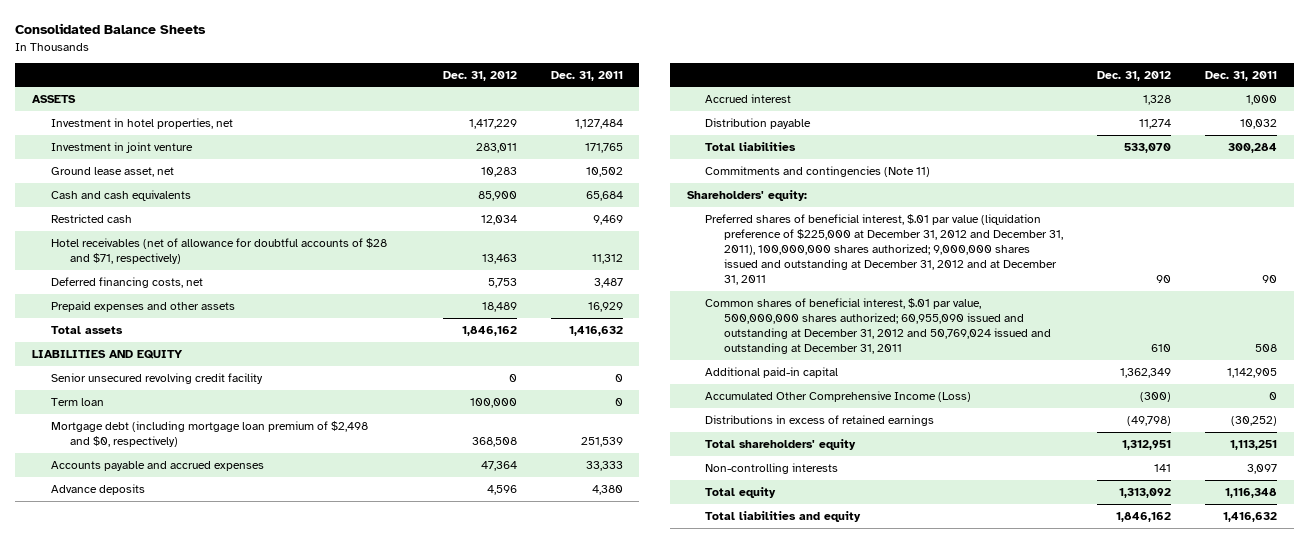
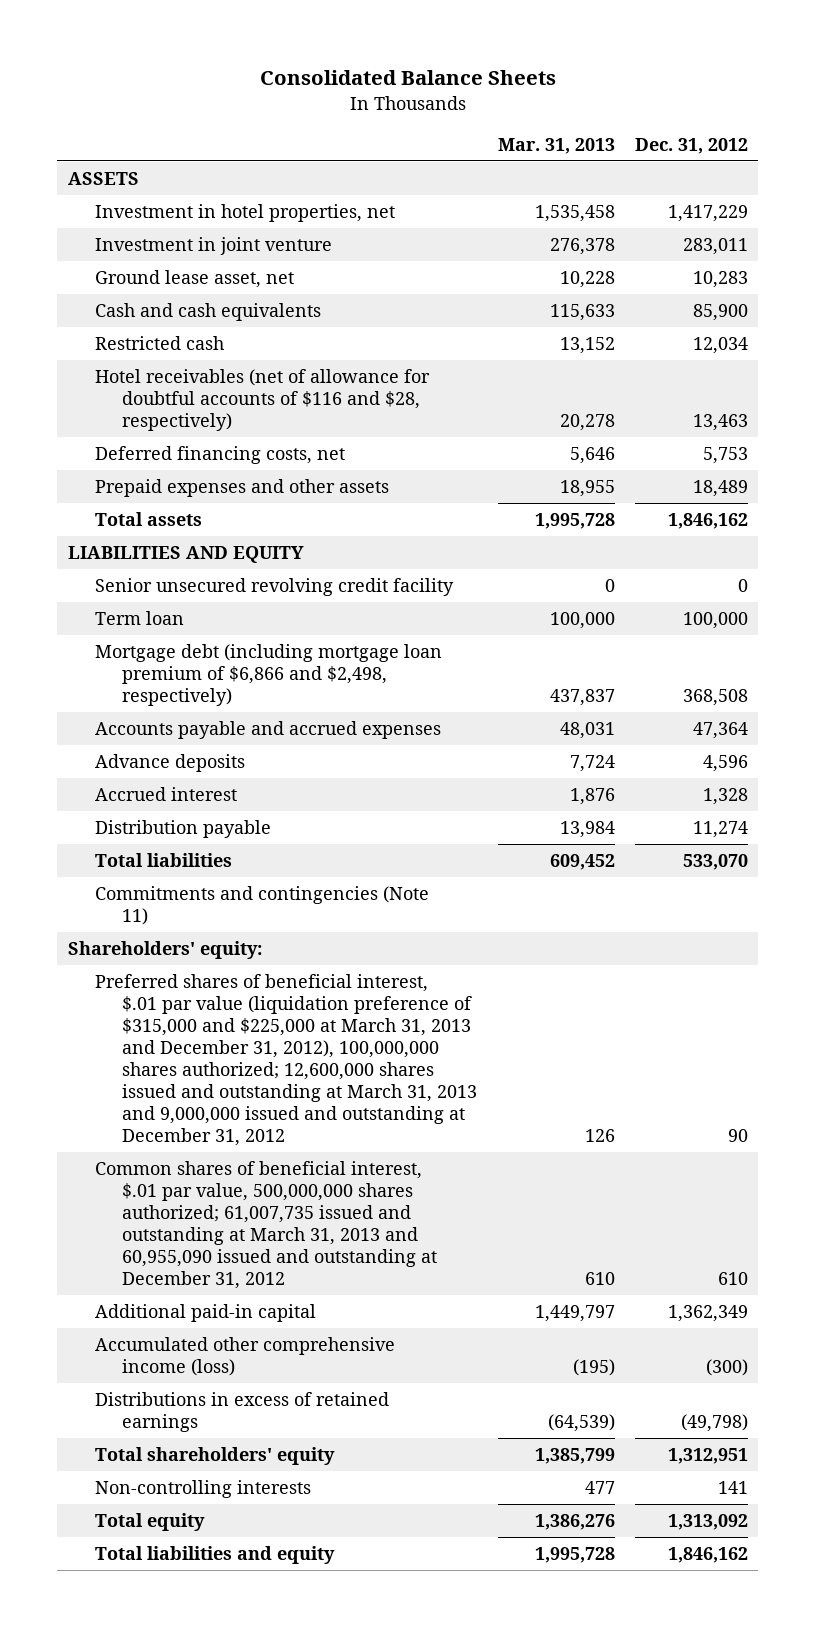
- | Dec. 31, 2012 | Dec. 31, 2011
+ | Mar. 31, 2013 | Dec. 31, 2012
- Hotel receivables (net of allowance for doubtful accounts of $28 and $71, respectively) | 13,463 | 11,312
+ Hotel receivables (net of allowance for doubtful accounts of $116 and $28, respectively) | 20,278 | 13,463
- Mortgage debt (including mortgage loan premium of $2,498 and $0, respectively) | 368,508 | 251,539
+ Mortgage debt (including mortgage loan premium of $6,866 and $2,498, respectively) | 437,837 | 368,508
- Preferred shares of beneficial interest, $.01 par value (liquidation preference of $225,000 at December 31, 2012 and December 31, 2011), 100,000,000 shares authorized; 9,000,000 shares issued and outstanding at December 31, 2012 and at December 31, 2011 | 90 | 90
- Common shares of beneficial interest, $.01 par value, 500,000,000 shares authorized; 60,955,090 issued and outstanding at December 31, 2012 and 50,769,024 issued and outstanding at December 31, 2011 | 610 | 508
+ Preferred shares of beneficial interest, $.01 par value (liquidation preference of $315,000 and $225,000 at March 31, 2013 and December 31, 2012), 100,000,000 shares authorized; 12,600,000 shares issued and outstanding at March 31, 2013 and 9,000,000 issued and outstanding at December 31, 2012 | 126 | 90
+ Common shares of beneficial interest, $.01 par value, 500,000,000 shares authorized; 61,007,735 issued and outstanding at March 31, 2013 and 60,955,090 issued and outstanding at December 31, 2012 | 610 | 610
- Accumulated Other Comprehensive Income (Loss) | (300) | 0
+ Accumulated other comprehensive income (loss) | (195) | (300)

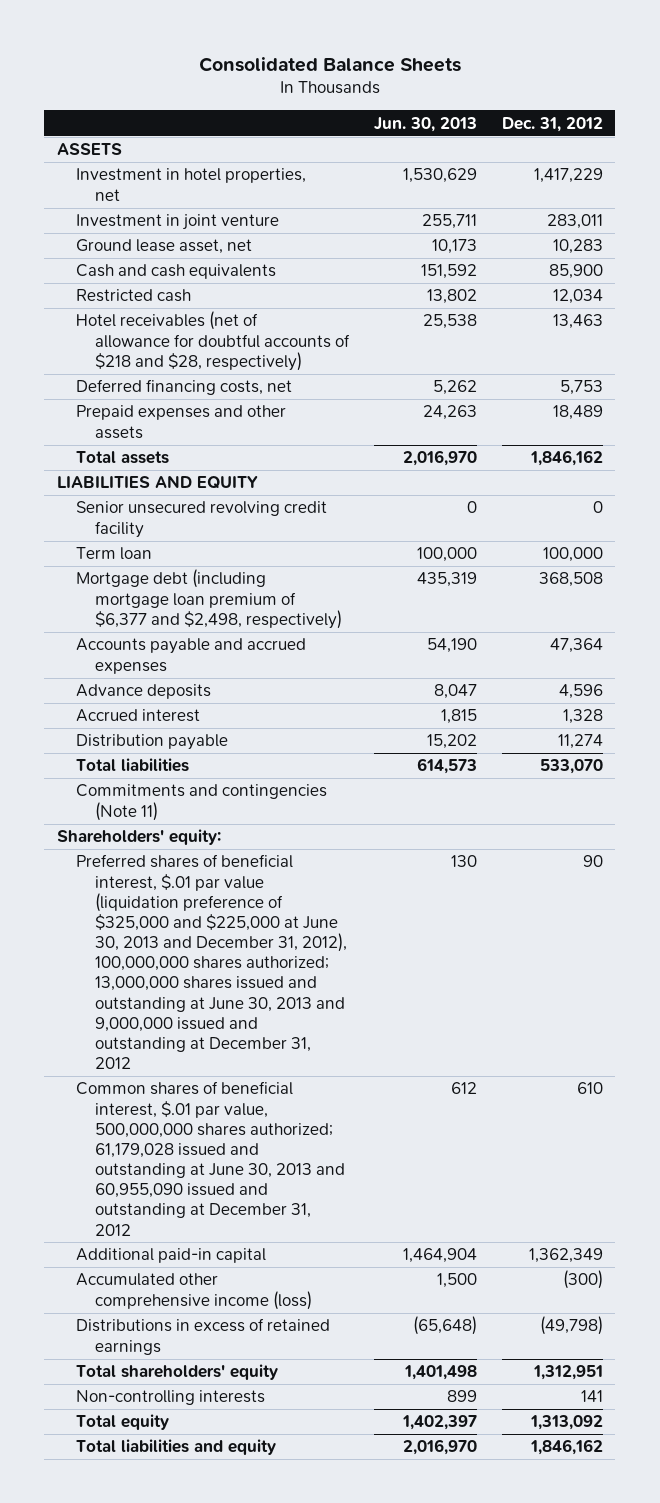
- | Mar. 31, 2013 | Dec. 31, 2012
+ | Jun. 30, 2013 | Dec. 31, 2012
- Hotel receivables (net of allowance for doubtful accounts of $116 and $28, respectively) | 20,278 | 13,463
+ Hotel receivables (net of allowance for doubtful accounts of $218 and $28, respectively) | 25,538 | 13,463
- Mortgage debt (including mortgage loan premium of $6,866 and $2,498, respectively) | 437,837 | 368,508
+ Mortgage debt (including mortgage loan premium of $6,377 and $2,498, respectively) | 435,319 | 368,508
- Preferred shares of beneficial interest, $.01 par value (liquidation preference of $315,000 and $225,000 at March 31, 2013 and December 31, 2012), 100,000,000 shares authorized; 12,600,000 shares issued and outstanding at March 31, 2013 and 9,000,000 issued and outstanding at December 31, 2012 | 126 | 90
- Common shares of beneficial interest, $.01 par value, 500,000,000 shares authorized; 61,007,735 issued and outstanding at March 31, 2013 and 60,955,090 issued and outstanding at December 31, 2012 | 610 | 610
+ Preferred shares of beneficial interest, $.01 par value (liquidation preference of $325,000 and $225,000 at June 30, 2013 and December 31, 2012), 100,000,000 shares authorized; 13,000,000 shares issued and outstanding at June 30, 2013 and 9,000,000 issued and outstanding at December 31, 2012 | 130 | 90
+ Common shares of beneficial interest, $.01 par value, 500,000,000 shares authorized; 61,179,028 issued and outstanding at June 30, 2013 and 60,955,090 issued and outstanding at December 31, 2012 | 612 | 610

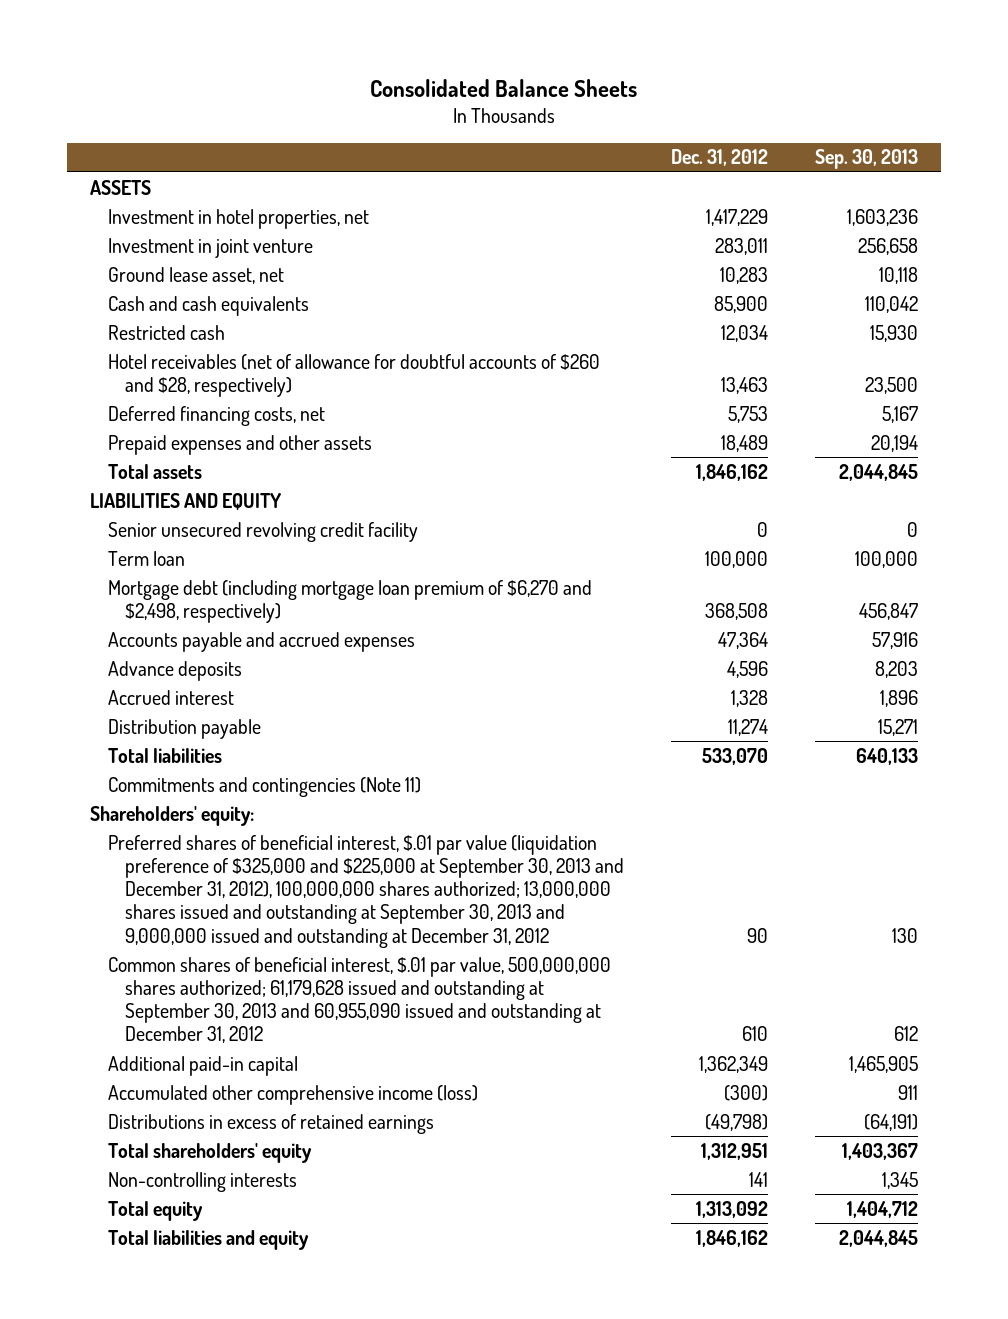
- | Jun. 30, 2013 | Dec. 31, 2012
+ | Dec. 31, 2012 | Sep. 30, 2013
- Hotel receivables (net of allowance for doubtful accounts of $218 and $28, respectively) | 25,538 | 13,463
+ Hotel receivables (net of allowance for doubtful accounts of $260 and $28, respectively) | 13,463 | 23,500
- Mortgage debt (including mortgage loan premium of $6,377 and $2,498, respectively) | 435,319 | 368,508
+ Mortgage debt (including mortgage loan premium of $6,270 and $2,498, respectively) | 368,508 | 456,847
- Preferred shares of beneficial interest, $.01 par value (liquidation preference of $325,000 and $225,000 at June 30, 2013 and December 31, 2012), 100,000,000 shares authorized; 13,000,000 shares issued and outstanding at June 30, 2013 and 9,000,000 issued and outstanding at December 31, 2012 | 130 | 90
- Common shares of beneficial interest, $.01 par value, 500,000,000 shares authorized; 61,179,028 issued and outstanding at June 30, 2013 and 60,955,090 issued and outstanding at December 31, 2012 | 612 | 610
+ Preferred shares of beneficial interest, $.01 par value (liquidation preference of $325,000 and $225,000 at September 30, 2013 and December 31, 2012), 100,000,000 shares authorized; 13,000,000 shares issued and outstanding at September 30, 2013 and 9,000,000 issued and outstanding at December 31, 2012 | 90 | 130
+ Common shares of beneficial interest, $.01 par value, 500,000,000 shares authorized; 61,179,628 issued and outstanding at September 30, 2013 and 60,955,090 issued and outstanding at December 31, 2012 | 610 | 612

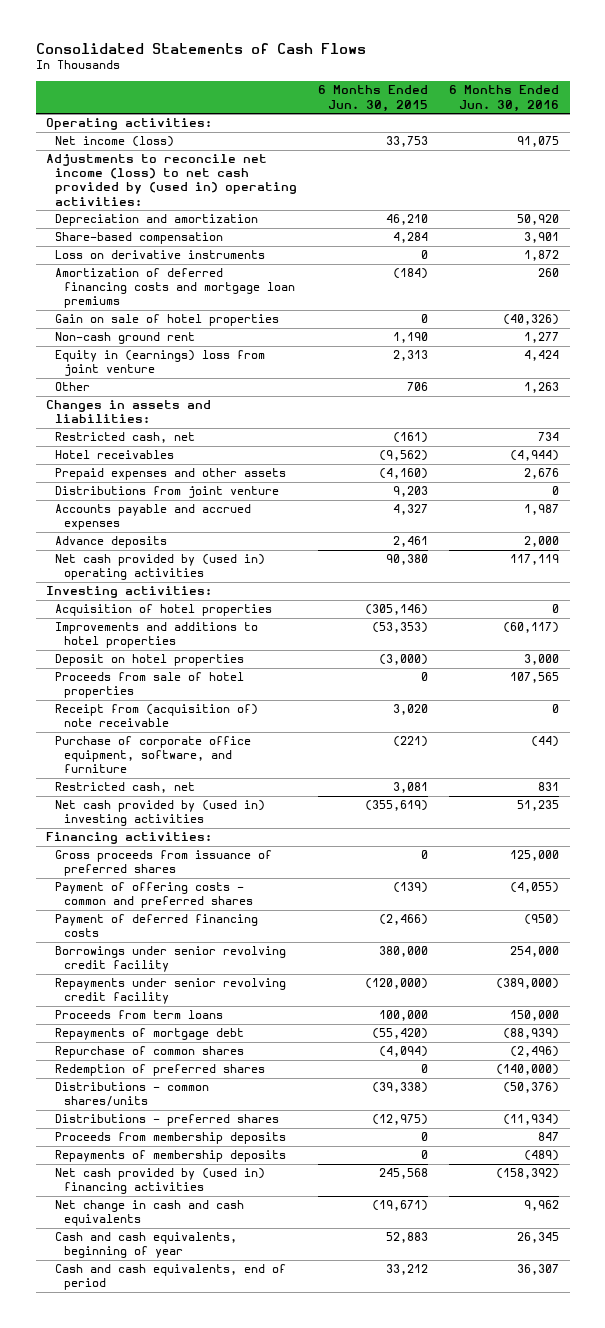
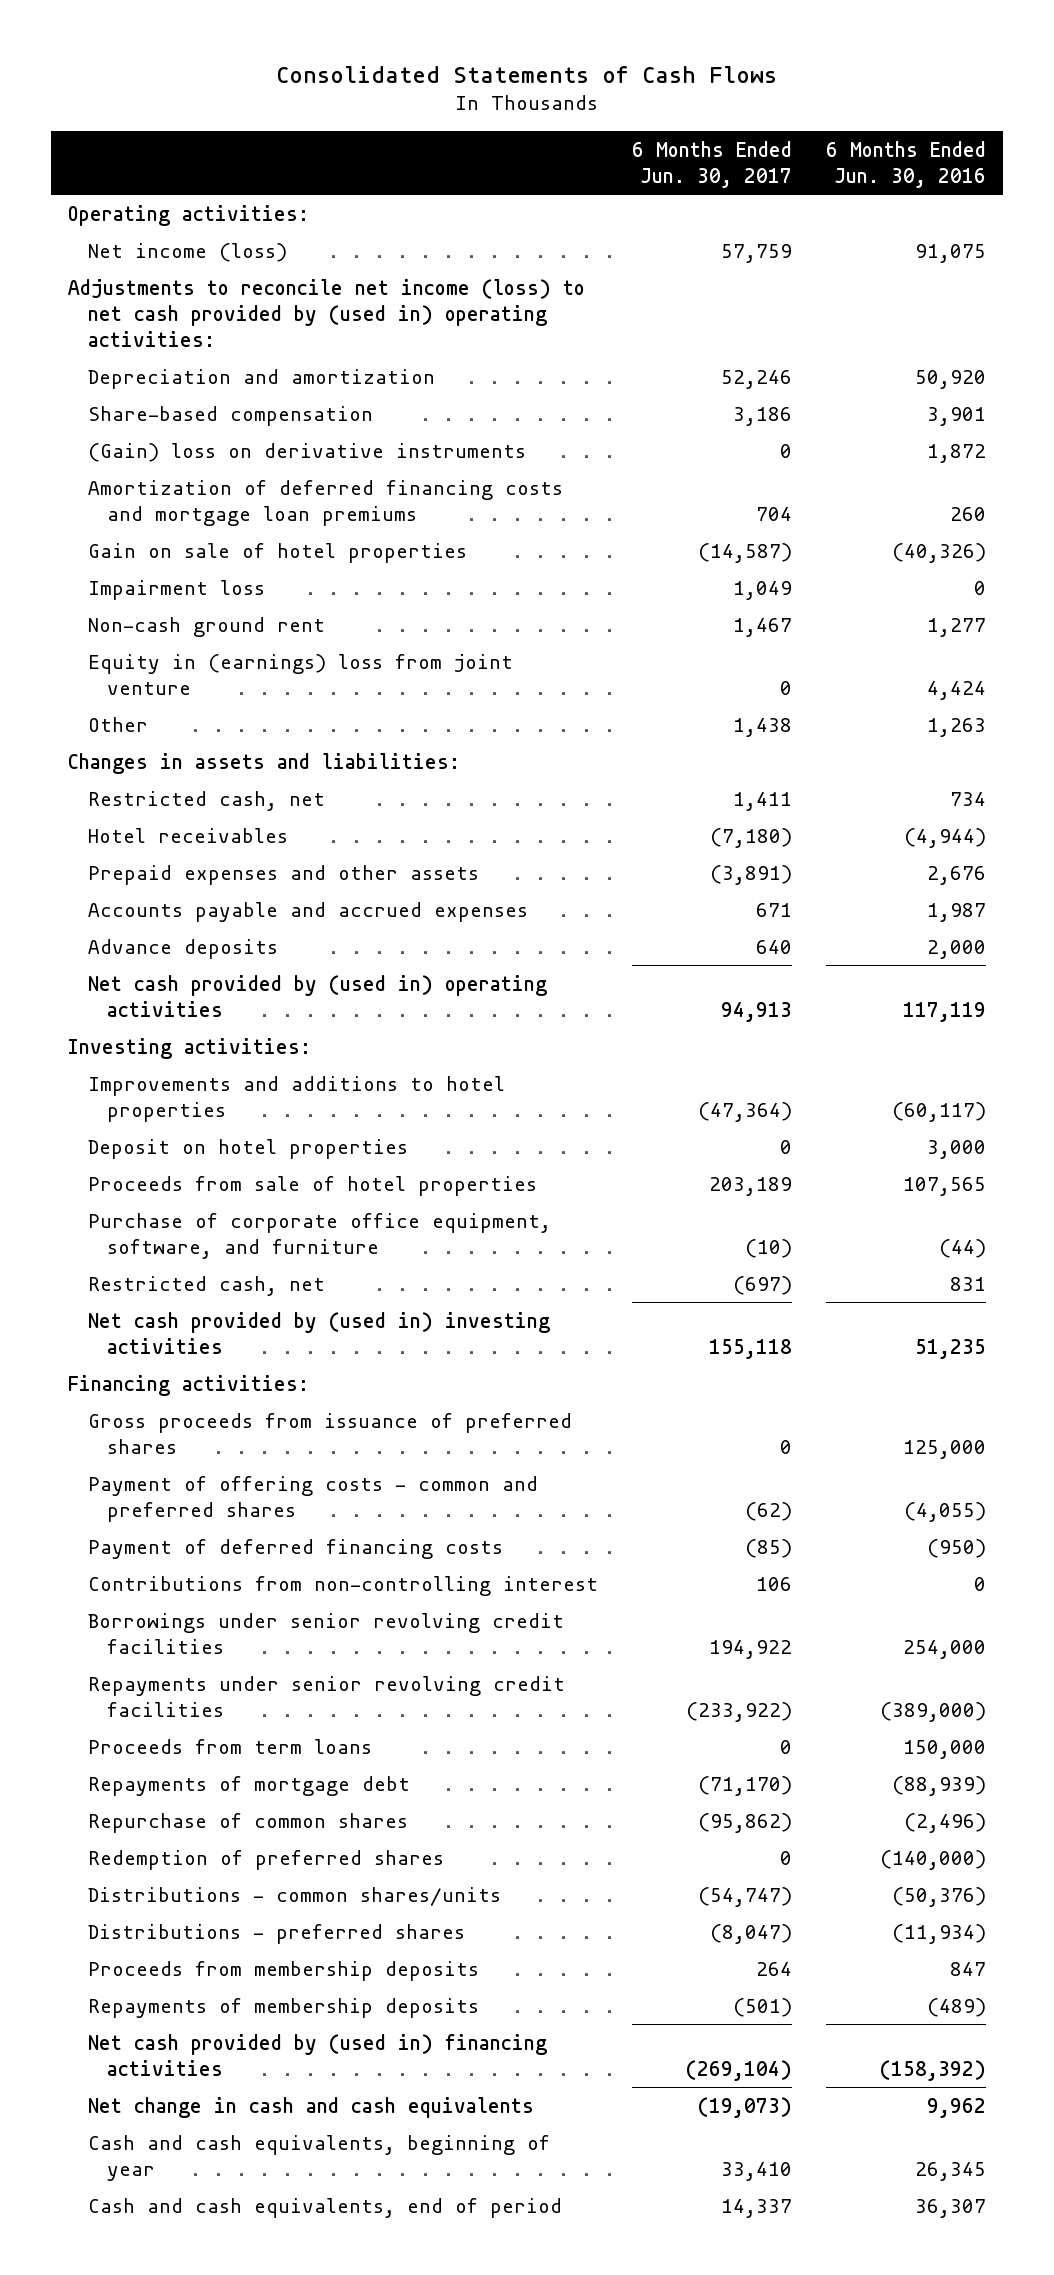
- | 6 Months Ended Jun. 30, 2015 | 6 Months Ended Jun. 30, 2016
+ | 6 Months Ended Jun. 30, 2017 | 6 Months Ended Jun. 30, 2016
- Loss on derivative instruments | 0 | 1,872
+ (Gain) loss on derivative instruments | 0 | 1,872
+ Impairment loss | 1,049 | 0
- Distributions from joint venture | 9,203 | 0
- Acquisition of hotel properties | (305,146) | 0
- Receipt from (acquisition of) note receivable | 3,020 | 0
- Borrowings under senior revolving credit facility | 380,000 | 254,000
- Repayments under senior revolving credit facility | (120,000) | (389,000)
+ Contributions from non-controlling interest | 106 | 0
+ Borrowings under senior revolving credit facilities | 194,922 | 254,000
+ Repayments under senior revolving credit facilities | (233,922) | (389,000)

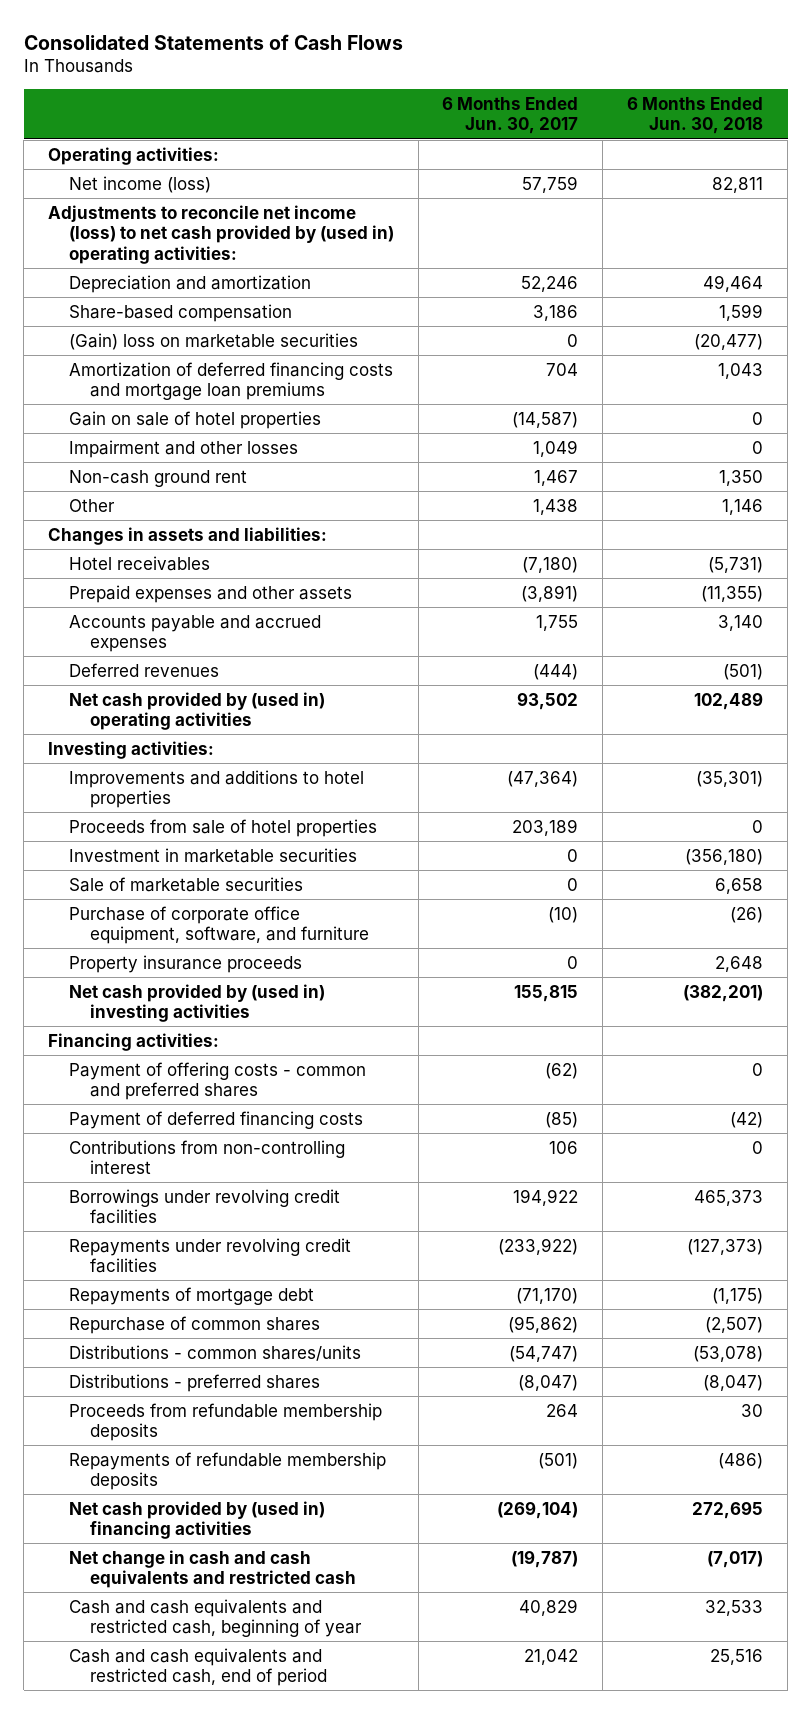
- | 6 Months Ended Jun. 30, 2017 | 6 Months Ended Jun. 30, 2016
+ | 6 Months Ended Jun. 30, 2017 | 6 Months Ended Jun. 30, 2018
- (Gain) loss on derivative instruments | 0 | 1,872
+ (Gain) loss on marketable securities | 0 | (20,477)
- Impairment loss | 1,049 | 0
+ Impairment and other losses | 1,049 | 0
- Equity in (earnings) loss from joint venture | 0 | 4,424
- Restricted cash, net | 1,411 | 734
- Accounts payable and accrued expenses | 671 | 1,987
- Advance deposits | 640 | 2,000
- Net cash provided by (used in) operating activities | 94,913 | 117,119
+ Accounts payable and accrued expenses | 1,755 | 3,140
+ Deferred revenues | (444) | (501)
+ Net cash provided by (used in) operating activities | 93,502 | 102,489
- Deposit on hotel properties | 0 | 3,000
+ Investment in marketable securities | 0 | (356,180)
+ Sale of marketable securities | 0 | 6,658
- Restricted cash, net | (697) | 831
- Net cash provided by (used in) investing activities | 155,118 | 51,235
+ Property insurance proceeds | 0 | 2,648
+ Net cash provided by (used in) investing activities | 155,815 | (382,201)
- Gross proceeds from issuance of preferred shares | 0 | 125,000
- Borrowings under senior revolving credit facilities | 194,922 | 254,000
- Repayments under senior revolving credit facilities | (233,922) | (389,000)
- Proceeds from term loans | 0 | 150,000
+ Borrowings under revolving credit facilities | 194,922 | 465,373
+ Repayments under revolving credit facilities | (233,922) | (127,373)
- Redemption of preferred shares | 0 | (140,000)
- Proceeds from membership deposits | 264 | 847
- Repayments of membership deposits | (501) | (489)
+ Proceeds from refundable membership deposits | 264 | 30
+ Repayments of refundable membership deposits | (501) | (486)
- Net change in cash and cash equivalents | (19,073) | 9,962
- Cash and cash equivalents, beginning of year | 33,410 | 26,345
- Cash and cash equivalents, end of period | 14,337 | 36,307
+ Net change in cash and cash equivalents and restricted cash | (19,787) | (7,017)
+ Cash and cash equivalents and restricted cash, beginning of year | 40,829 | 32,533
+ Cash and cash equivalents and restricted cash, end of period | 21,042 | 25,516

